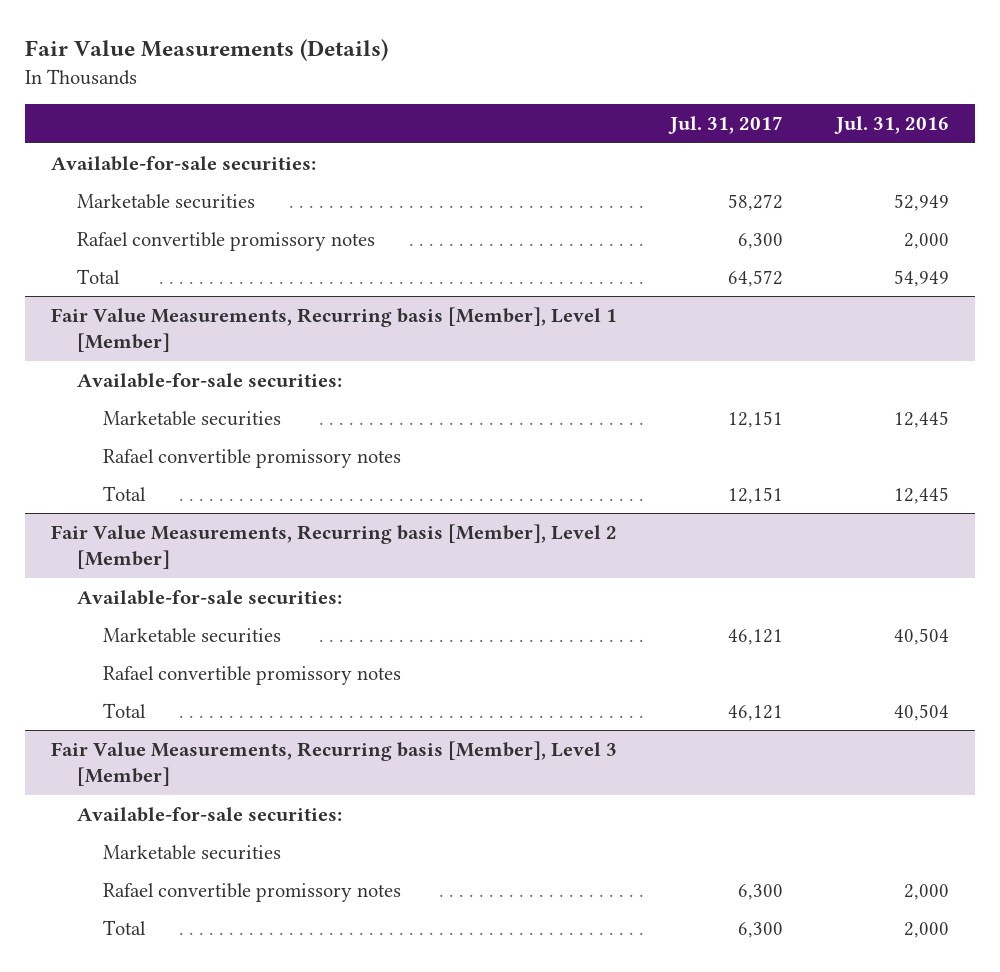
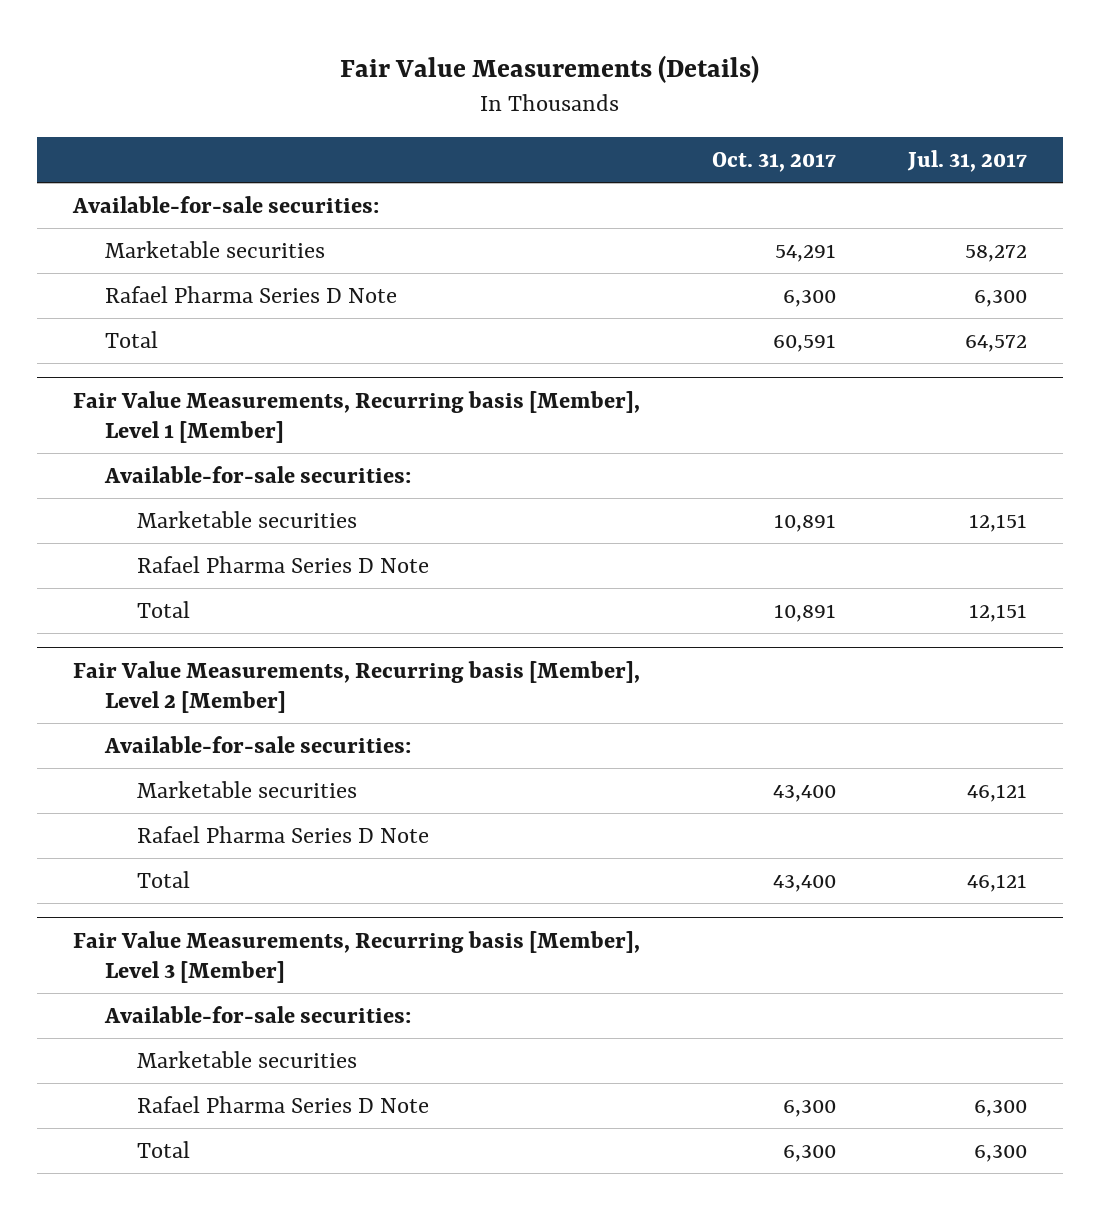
- | Jul. 31, 2017 | Jul. 31, 2016
+ | Oct. 31, 2017 | Jul. 31, 2017
- Rafael convertible promissory notes | 6,300 | 2,000
+ Rafael Pharma Series D Note | 6,300 | 6,300
@ Fair Value Measurements, Recurring basis [Member], Level 1 [Member]
- Rafael convertible promissory notes
+ Rafael Pharma Series D Note
@ Fair Value Measurements, Recurring basis [Member], Level 2 [Member]
- Rafael convertible promissory notes
+ Rafael Pharma Series D Note
@ Fair Value Measurements, Recurring basis [Member], Level 3 [Member]
- Rafael convertible promissory notes | 6,300 | 2,000
+ Rafael Pharma Series D Note | 6,300 | 6,300

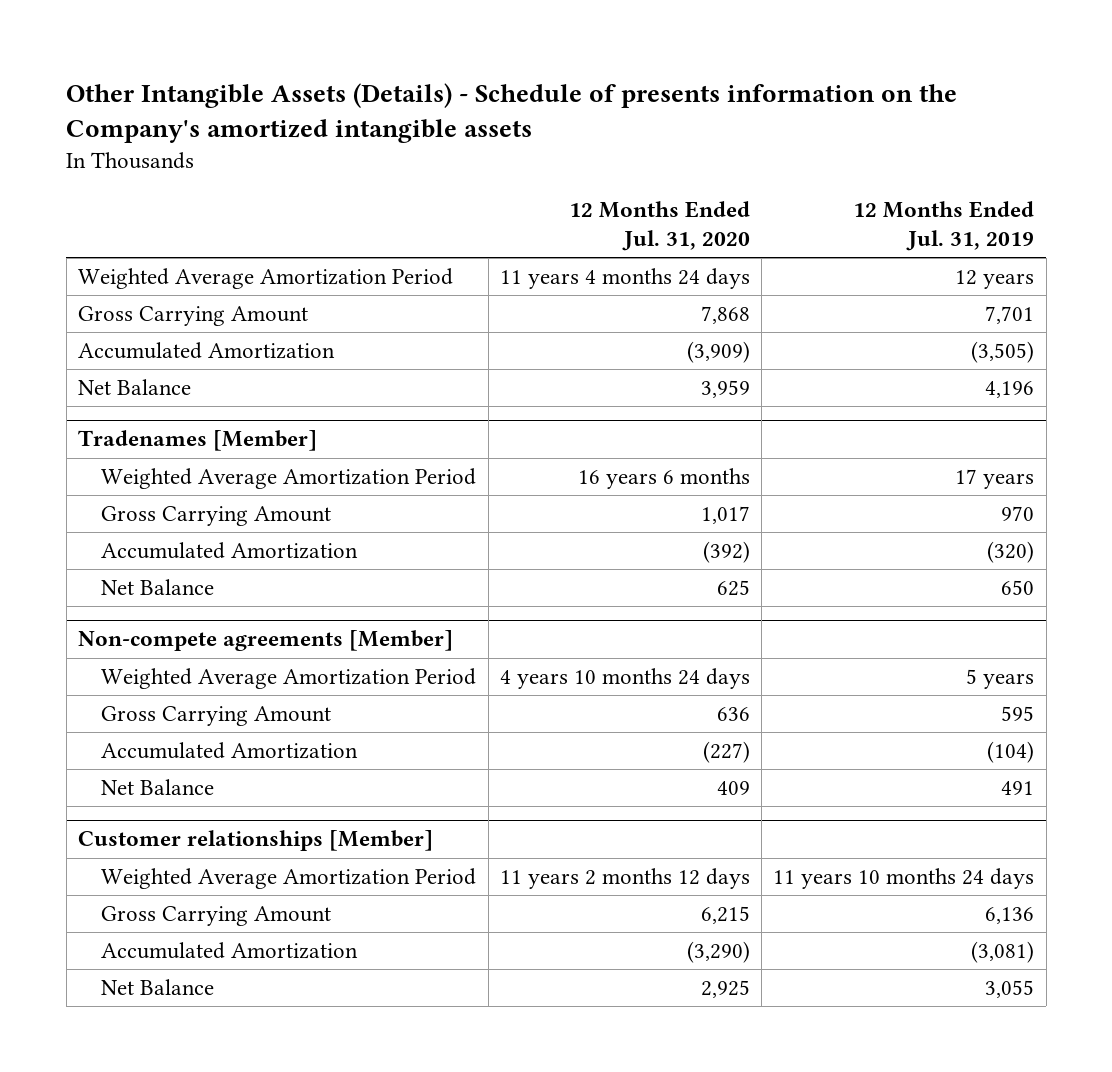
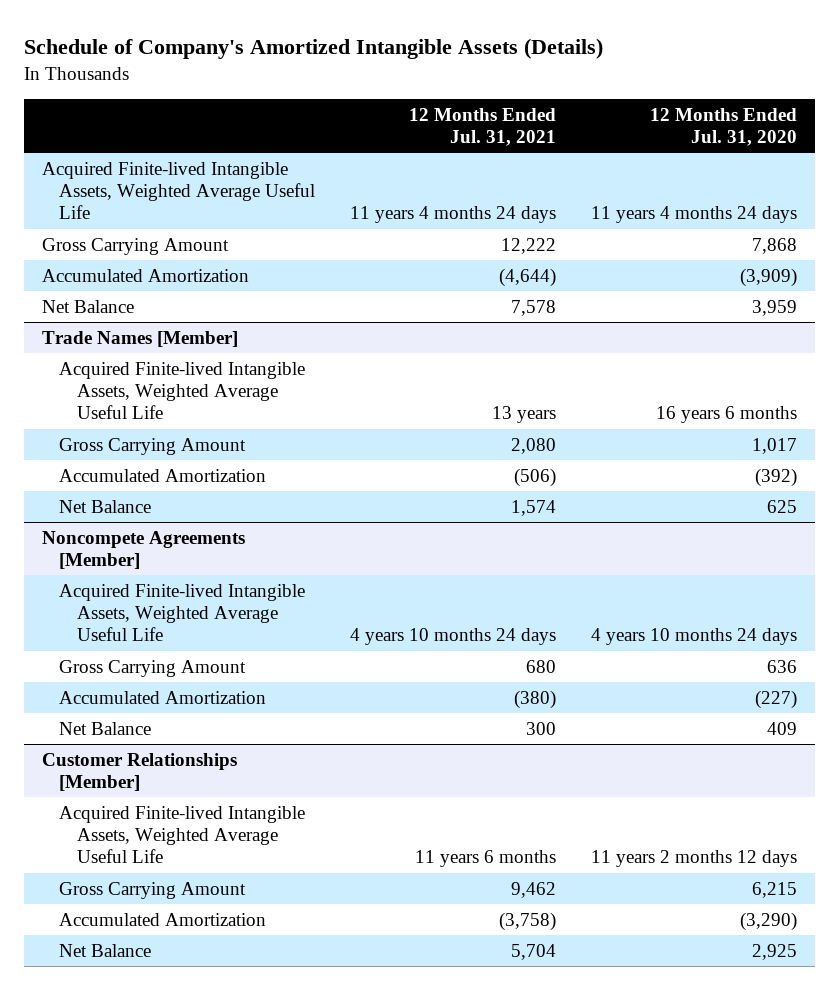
- Other Intangible Assets (Details) - Schedule of presents information on the Company's amortized intangible assets
+ Schedule of Company's Amortized Intangible Assets (Details)
- | 12 Months Ended Jul. 31, 2020 | 12 Months Ended Jul. 31, 2019
+ | 12 Months Ended Jul. 31, 2021 | 12 Months Ended Jul. 31, 2020
- Weighted Average Amortization Period | 11 years 4 months 24 days | 12 years
+ Acquired Finite-lived Intangible Assets, Weighted Average Useful Life | 11 years 4 months 24 days | 11 years 4 months 24 days
- Tradenames [Member]
- Weighted Average Amortization Period | 16 years 6 months | 17 years
+ Trade Names [Member]
+ Acquired Finite-lived Intangible Assets, Weighted Average Useful Life | 13 years | 16 years 6 months
- Non-compete agreements [Member]
- Weighted Average Amortization Period | 4 years 10 months 24 days | 5 years
+ Noncompete Agreements [Member]
+ Acquired Finite-lived Intangible Assets, Weighted Average Useful Life | 4 years 10 months 24 days | 4 years 10 months 24 days
- Customer relationships [Member]
- Weighted Average Amortization Period | 11 years 2 months 12 days | 11 years 10 months 24 days
+ Customer Relationships [Member]
+ Acquired Finite-lived Intangible Assets, Weighted Average Useful Life | 11 years 6 months | 11 years 2 months 12 days

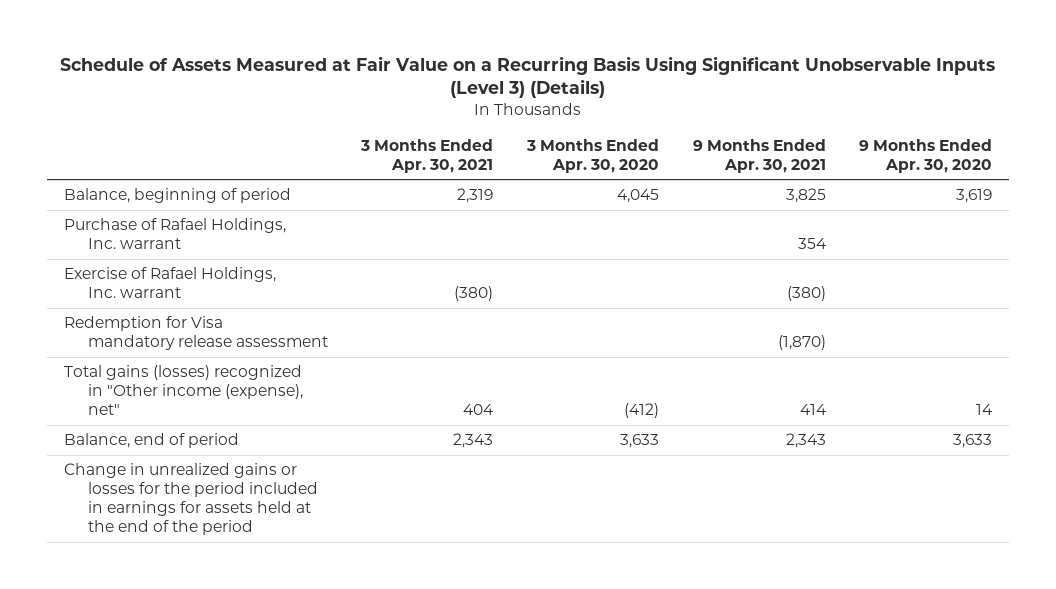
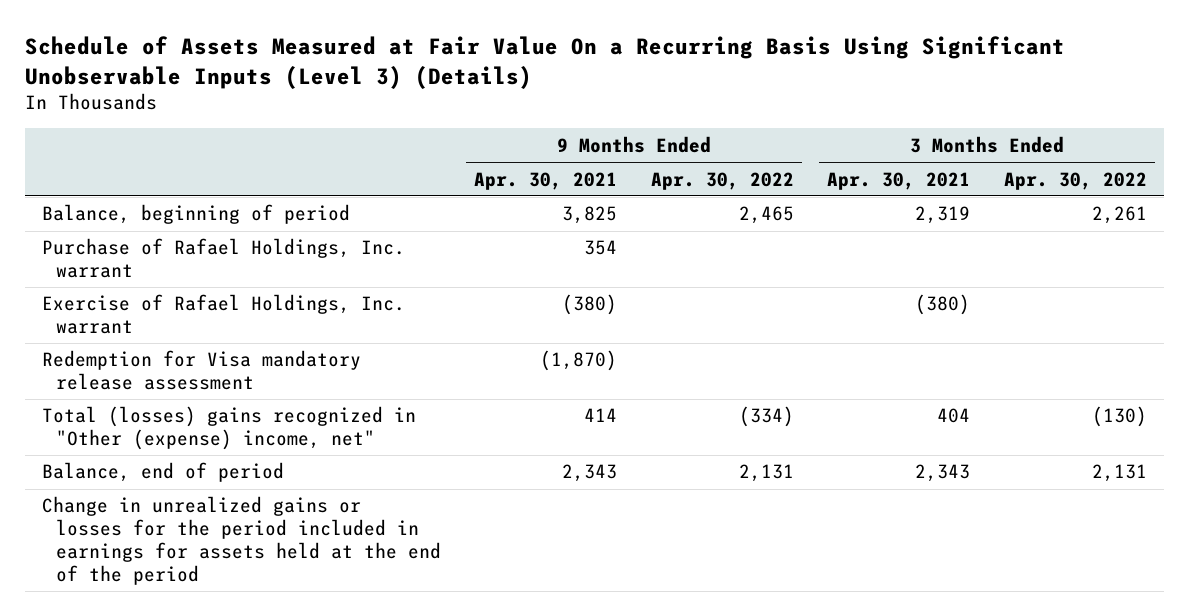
- Schedule of Assets Measured at Fair Value on a Recurring Basis Using Significant Unobservable Inputs (Level 3) (Details)
+ Schedule of Assets Measured at Fair Value On a Recurring Basis Using Significant Unobservable Inputs (Level 3) (Details)
- | 3 Months Ended Apr. 30, 2021 | 3 Months Ended Apr. 30, 2020 | 9 Months Ended Apr. 30, 2021 | 9 Months Ended Apr. 30, 2020
+ | 9 Months Ended Apr. 30, 2021 | 9 Months Ended Apr. 30, 2022 | 3 Months Ended Apr. 30, 2021 | 3 Months Ended Apr. 30, 2022
- Total gains (losses) recognized in "Other income (expense), net" | 404 | (412) | 414 | 14
+ Total (losses) gains recognized in "Other (expense) income, net" | 414 | (334) | 404 | (130)

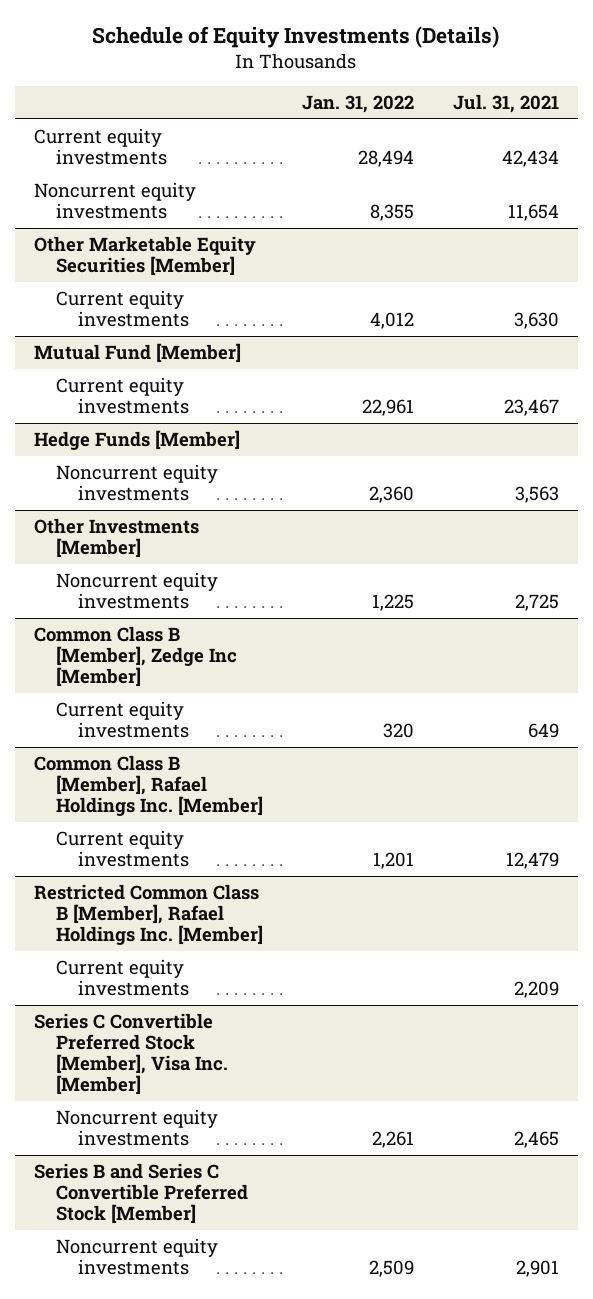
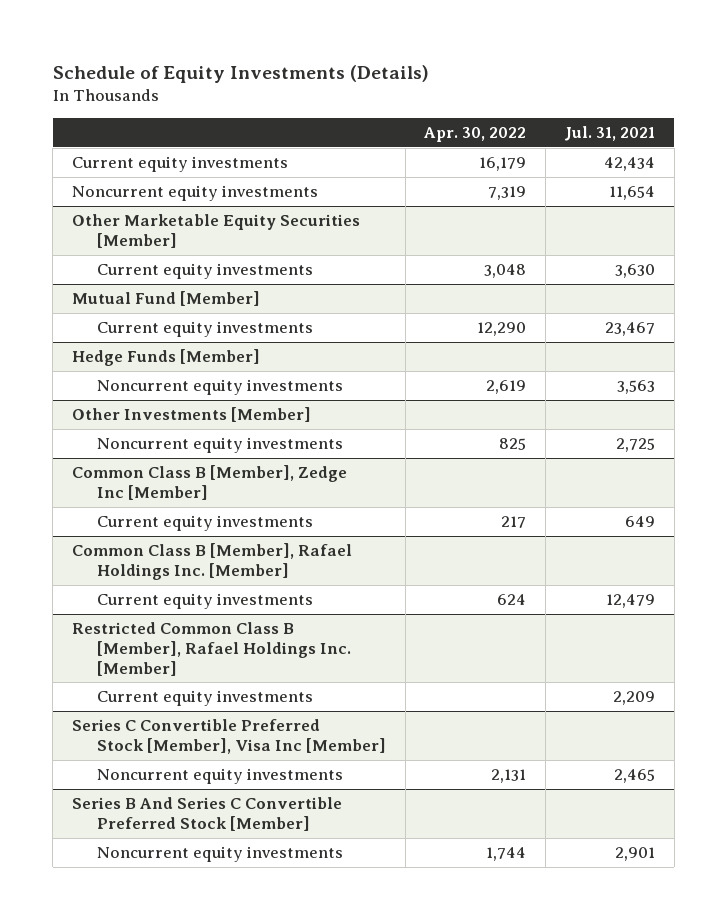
- | Jan. 31, 2022 | Jul. 31, 2021
+ | Apr. 30, 2022 | Jul. 31, 2021
- Series C Convertible Preferred Stock [Member], Visa Inc. [Member]
+ Series C Convertible Preferred Stock [Member], Visa Inc [Member]
- Series B and Series C Convertible Preferred Stock [Member]
+ Series B And Series C Convertible Preferred Stock [Member]

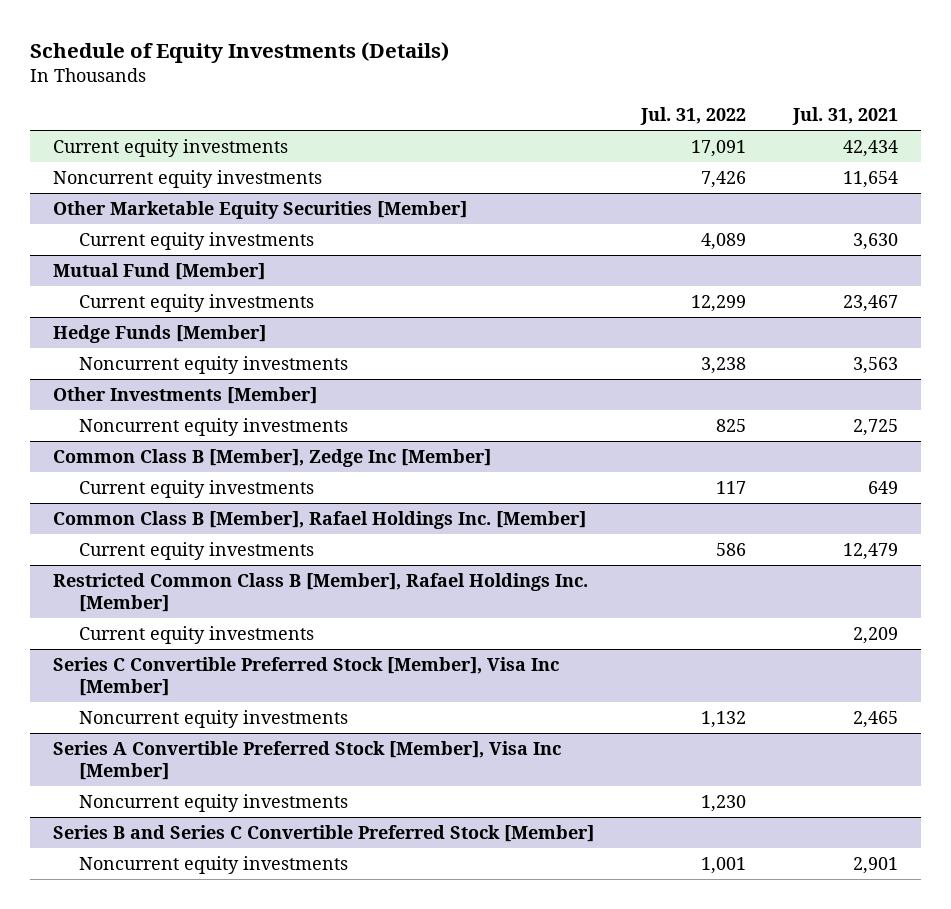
- | Apr. 30, 2022 | Jul. 31, 2021
+ | Jul. 31, 2022 | Jul. 31, 2021
- Series B And Series C Convertible Preferred Stock [Member]
+ Series A Convertible Preferred Stock [Member], Visa Inc [Member]
+ Noncurrent equity investments | 1,230 |
+ Series B and Series C Convertible Preferred Stock [Member]

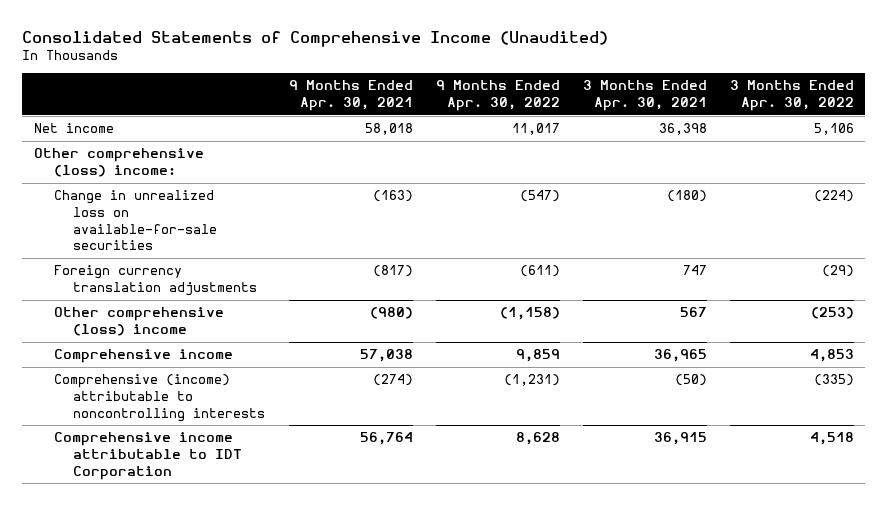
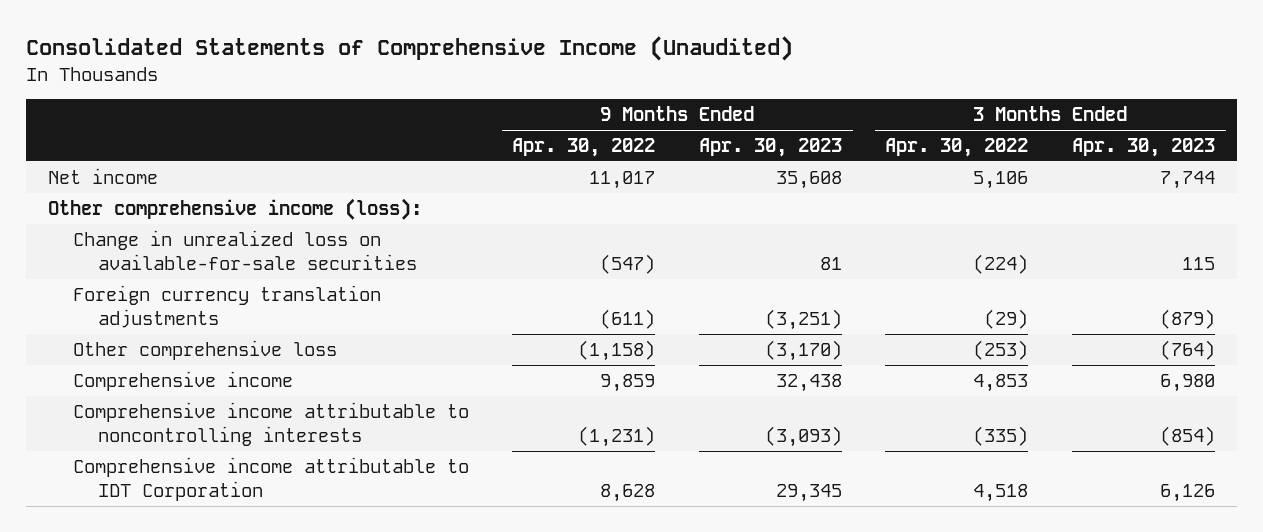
- | 9 Months Ended Apr. 30, 2021 | 9 Months Ended Apr. 30, 2022 | 3 Months Ended Apr. 30, 2021 | 3 Months Ended Apr. 30, 2022
+ | 9 Months Ended Apr. 30, 2022 | 9 Months Ended Apr. 30, 2023 | 3 Months Ended Apr. 30, 2022 | 3 Months Ended Apr. 30, 2023
- Other comprehensive (loss) income:
+ Other comprehensive income (loss):
- Other comprehensive (loss) income | (980) | (1,158) | 567 | (253)
+ Other comprehensive loss | (1,158) | (3,170) | (253) | (764)
- Comprehensive (income) attributable to noncontrolling interests | (274) | (1,231) | (50) | (335)
+ Comprehensive income attributable to noncontrolling interests | (1,231) | (3,093) | (335) | (854)

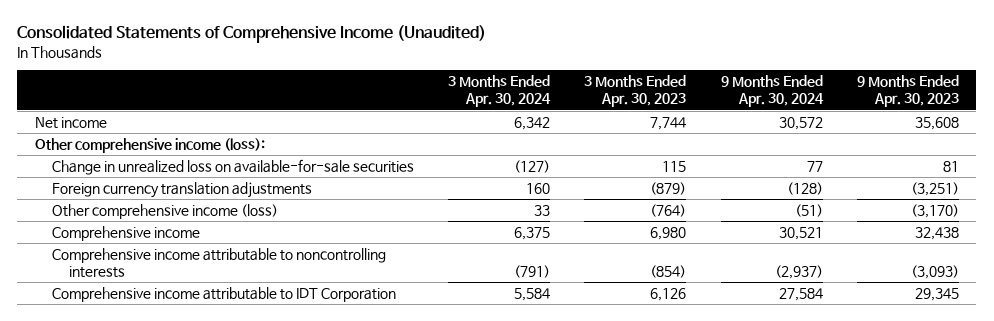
- | 9 Months Ended Apr. 30, 2022 | 9 Months Ended Apr. 30, 2023 | 3 Months Ended Apr. 30, 2022 | 3 Months Ended Apr. 30, 2023
+ | 3 Months Ended Apr. 30, 2024 | 3 Months Ended Apr. 30, 2023 | 9 Months Ended Apr. 30, 2024 | 9 Months Ended Apr. 30, 2023
- Other comprehensive loss | (1,158) | (3,170) | (253) | (764)
+ Other comprehensive income (loss) | 33 | (764) | (51) | (3,170)

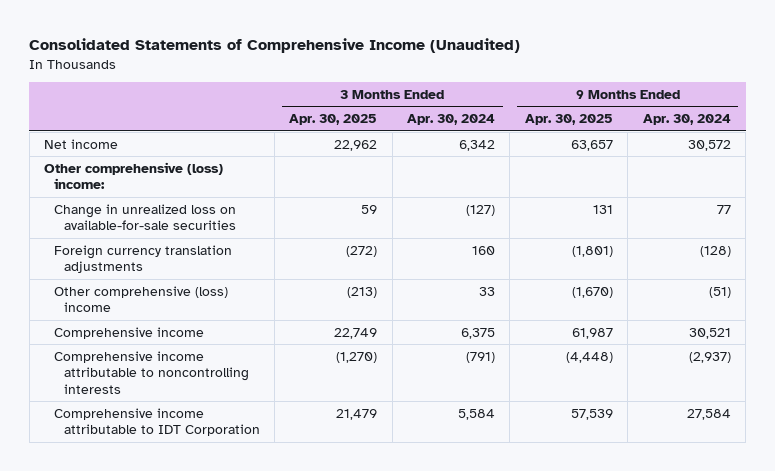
- | 3 Months Ended Apr. 30, 2024 | 3 Months Ended Apr. 30, 2023 | 9 Months Ended Apr. 30, 2024 | 9 Months Ended Apr. 30, 2023
+ | 3 Months Ended Apr. 30, 2025 | 3 Months Ended Apr. 30, 2024 | 9 Months Ended Apr. 30, 2025 | 9 Months Ended Apr. 30, 2024
- Other comprehensive income (loss):
+ Other comprehensive (loss) income:
- Other comprehensive income (loss) | 33 | (764) | (51) | (3,170)
+ Other comprehensive (loss) income | (213) | 33 | (1,670) | (51)

